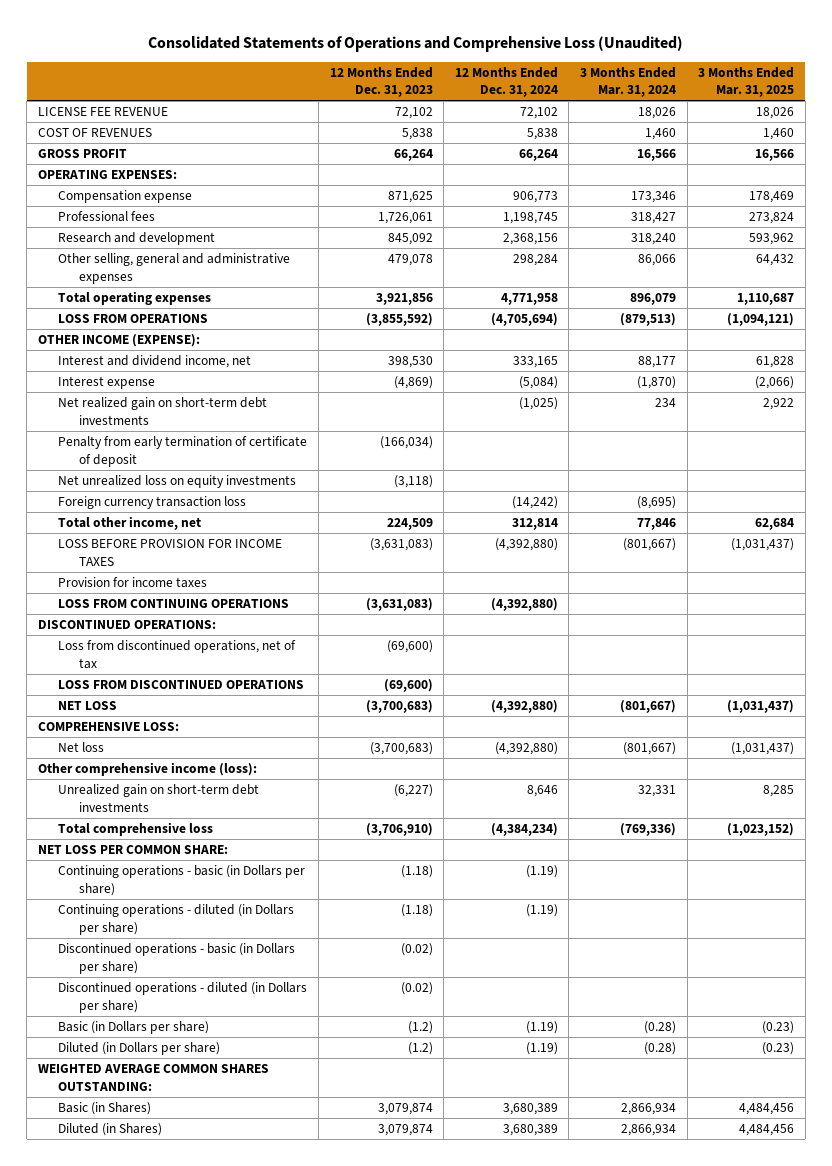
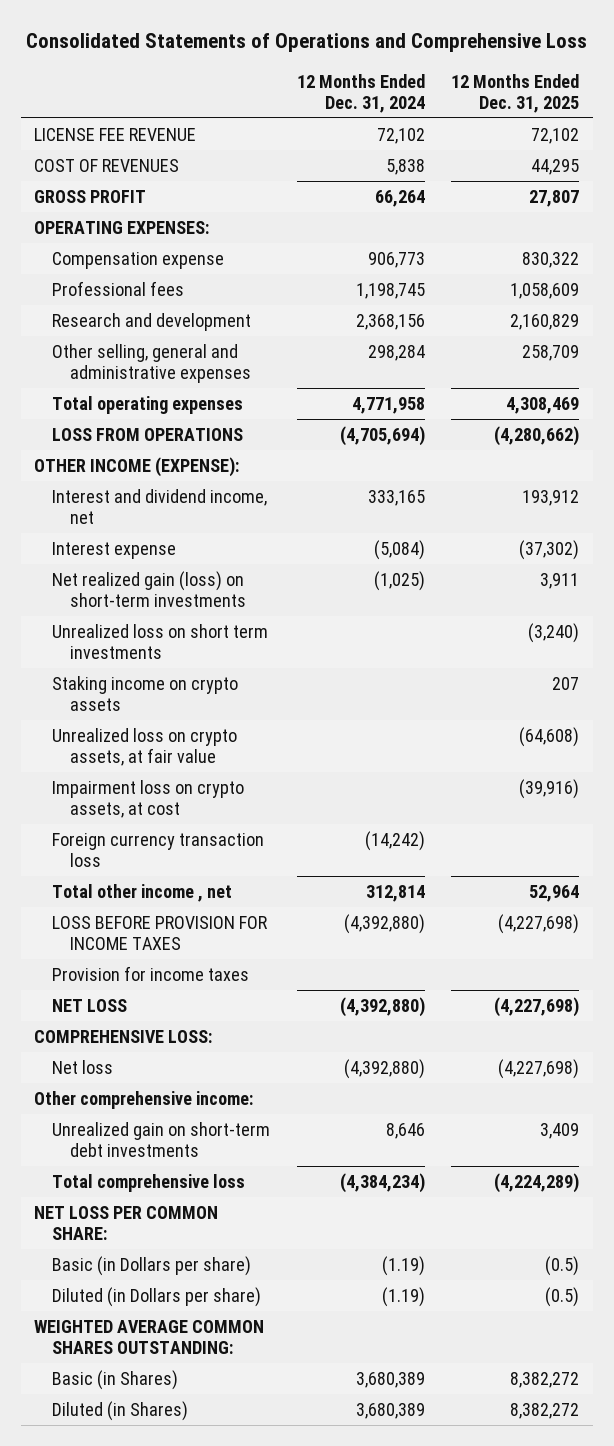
- Consolidated Statements of Operations and Comprehensive Loss (Unaudited)
+ Consolidated Statements of Operations and Comprehensive Loss
- | 12 Months Ended Dec. 31, 2023 | 12 Months Ended Dec. 31, 2024 | 3 Months Ended Mar. 31, 2024 | 3 Months Ended Mar. 31, 2025
+ | 12 Months Ended Dec. 31, 2024 | 12 Months Ended Dec. 31, 2025
- Net realized gain on short-term debt investments | | (1,025) | 234 | 2,922
- Penalty from early termination of certificate of deposit | (166,034) | | |
- Net unrealized loss on equity investments | (3,118) | | |
+ Net realized gain (loss) on short-term investments | (1,025) | 3,911
+ Unrealized loss on short term investments | | (3,240)
+ Staking income on crypto assets | | 207
+ Unrealized loss on crypto assets, at fair value | | (64,608)
+ Impairment loss on crypto assets, at cost | | (39,916)
- Total other income, net | 224,509 | 312,814 | 77,846 | 62,684
+ Total other income , net | 312,814 | 52,964
- LOSS FROM CONTINUING OPERATIONS | (3,631,083) | (4,392,880) | |
- DISCONTINUED OPERATIONS:
- Loss from discontinued operations, net of tax | (69,600) | | |
- LOSS FROM DISCONTINUED OPERATIONS | (69,600) | | |
- Other comprehensive income (loss):
+ Other comprehensive income:
- Continuing operations - basic (in Dollars per share) | (1.18) | (1.19) | |
- Continuing operations - diluted (in Dollars per share) | (1.18) | (1.19) | |
- Discontinued operations - basic (in Dollars per share) | (0.02) | | |
- Discontinued operations - diluted (in Dollars per share) | (0.02) | | |

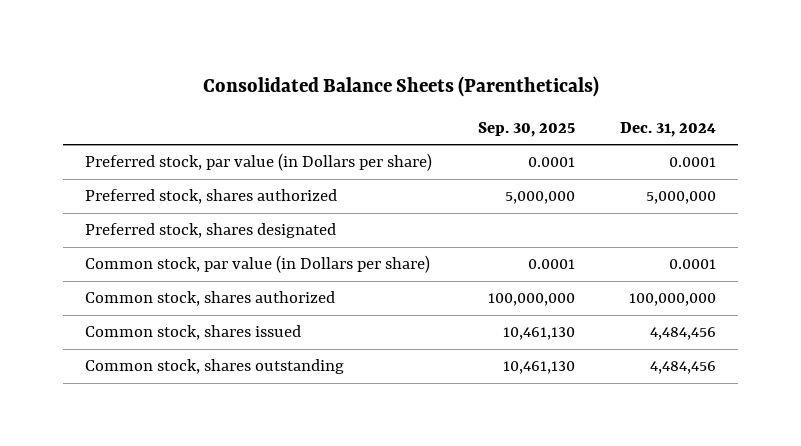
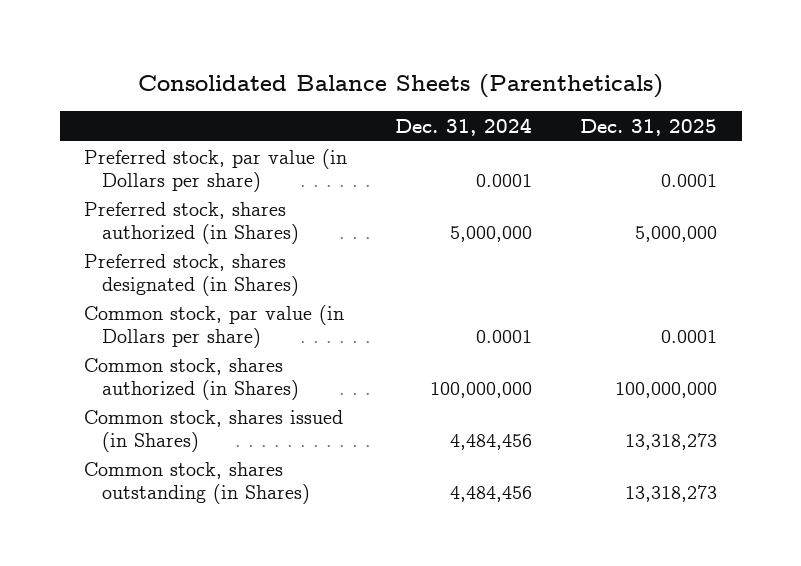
- | Sep. 30, 2025 | Dec. 31, 2024
+ | Dec. 31, 2024 | Dec. 31, 2025
- Preferred stock, shares authorized | 5,000,000 | 5,000,000
- Preferred stock, shares designated
+ Preferred stock, shares authorized (in Shares) | 5,000,000 | 5,000,000
+ Preferred stock, shares designated (in Shares)
- Common stock, shares authorized | 100,000,000 | 100,000,000
- Common stock, shares issued | 10,461,130 | 4,484,456
- Common stock, shares outstanding | 10,461,130 | 4,484,456
+ Common stock, shares authorized (in Shares) | 100,000,000 | 100,000,000
+ Common stock, shares issued (in Shares) | 4,484,456 | 13,318,273
+ Common stock, shares outstanding (in Shares) | 4,484,456 | 13,318,273

